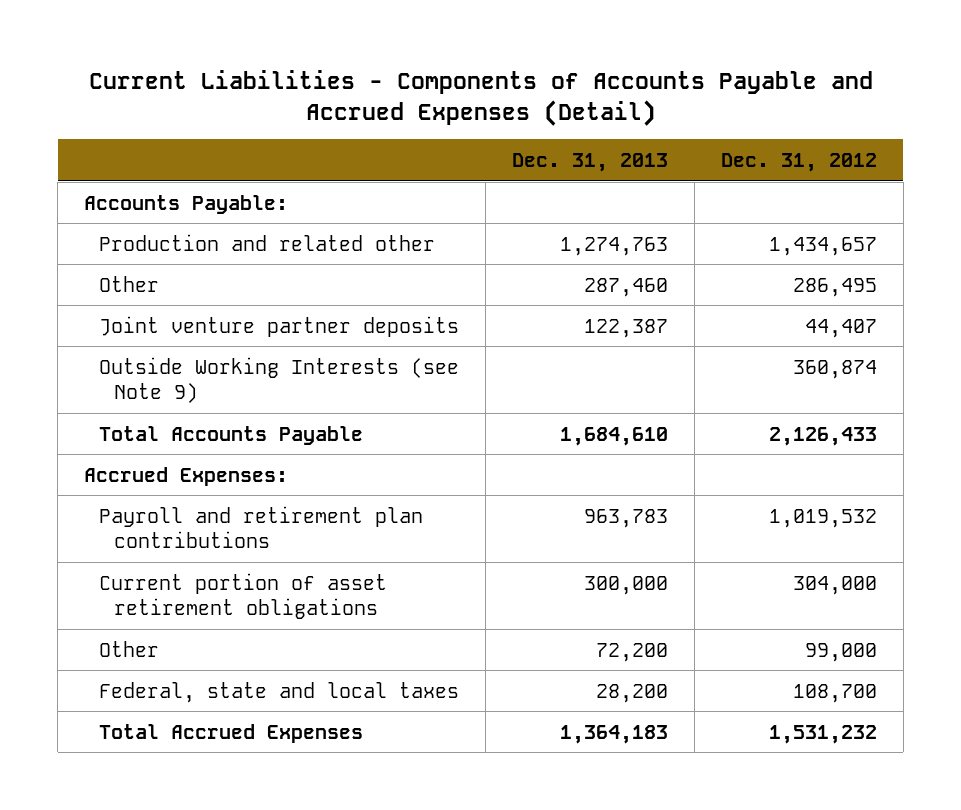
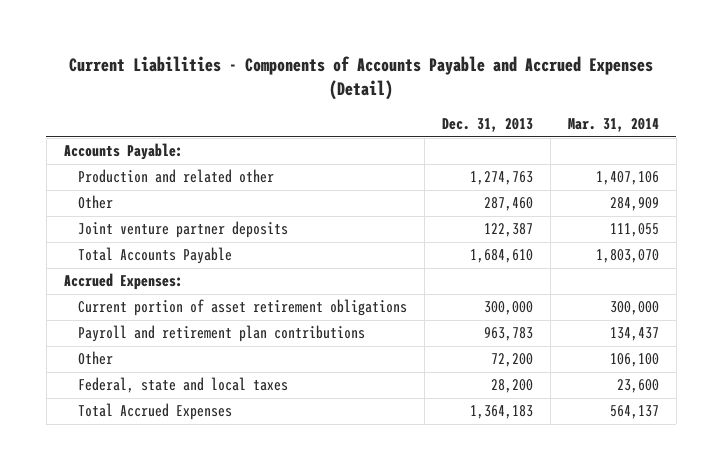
- | Dec. 31, 2013 | Dec. 31, 2012
+ | Dec. 31, 2013 | Mar. 31, 2014
- Outside Working Interests (see Note 9) | | 360,874
moved down: Payroll and retirement plan contributions | 963,783 | 134,437

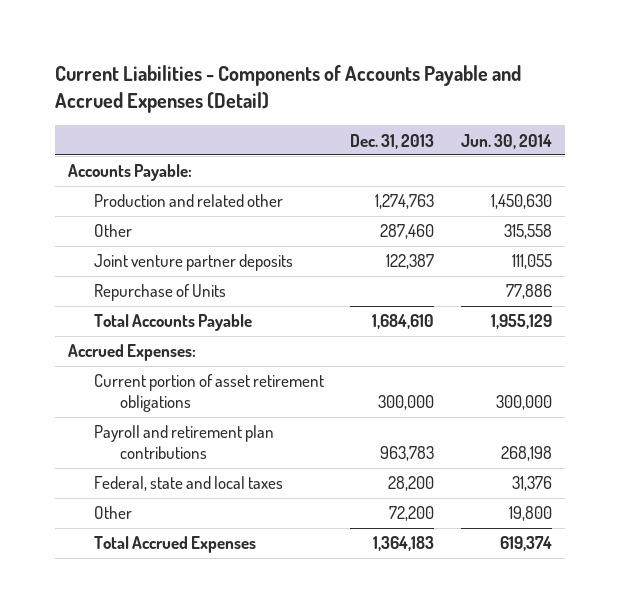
- | Dec. 31, 2013 | Mar. 31, 2014
+ | Dec. 31, 2013 | Jun. 30, 2014
+ Repurchase of Units | | 77,886
moved down: Other | 72,200 | 19,800

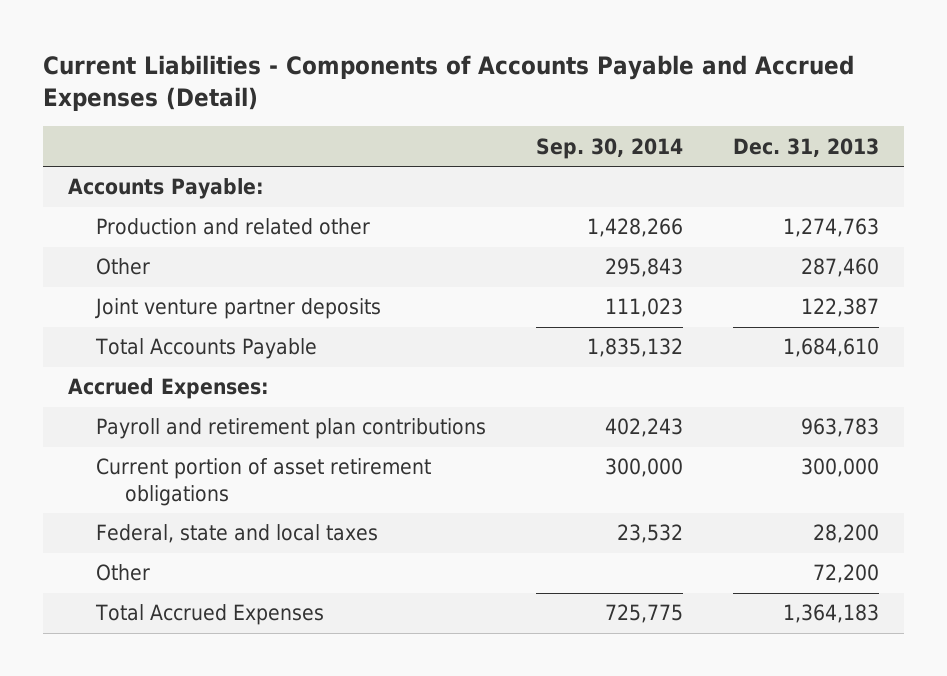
- | Dec. 31, 2013 | Jun. 30, 2014
+ | Sep. 30, 2014 | Dec. 31, 2013
- Repurchase of Units | | 77,886
moved down: Current portion of asset retirement obligations | 300,000 | 300,000

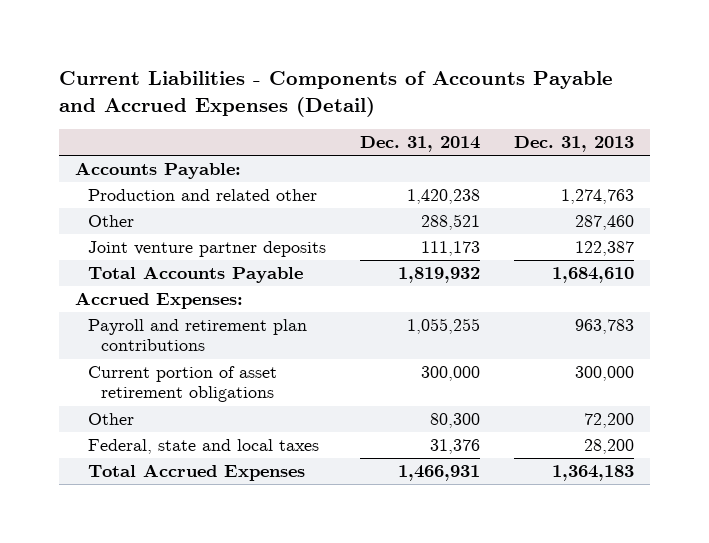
- | Sep. 30, 2014 | Dec. 31, 2013
+ | Dec. 31, 2014 | Dec. 31, 2013
moved down: Federal, state and local taxes | 31,376 | 28,200

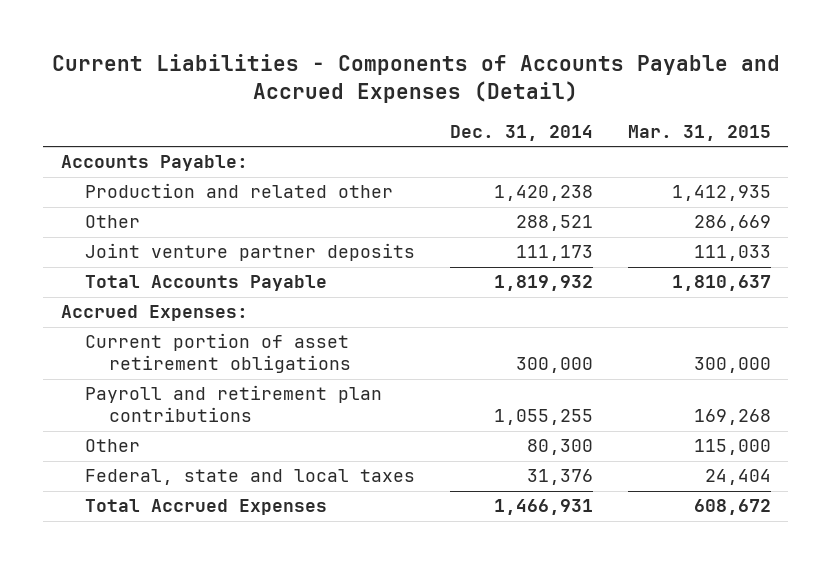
- | Dec. 31, 2014 | Dec. 31, 2013
+ | Dec. 31, 2014 | Mar. 31, 2015
moved down: Payroll and retirement plan contributions | 1,055,255 | 169,268

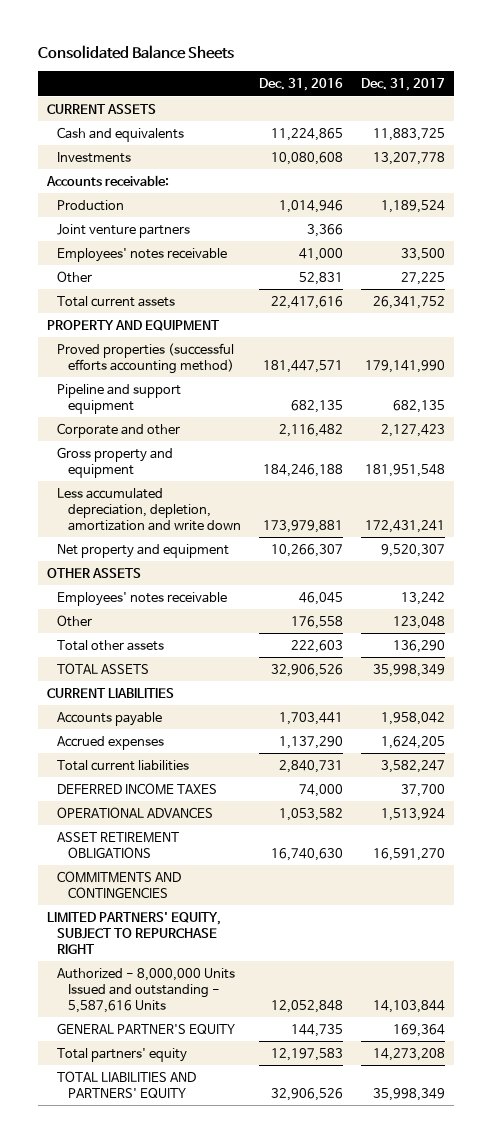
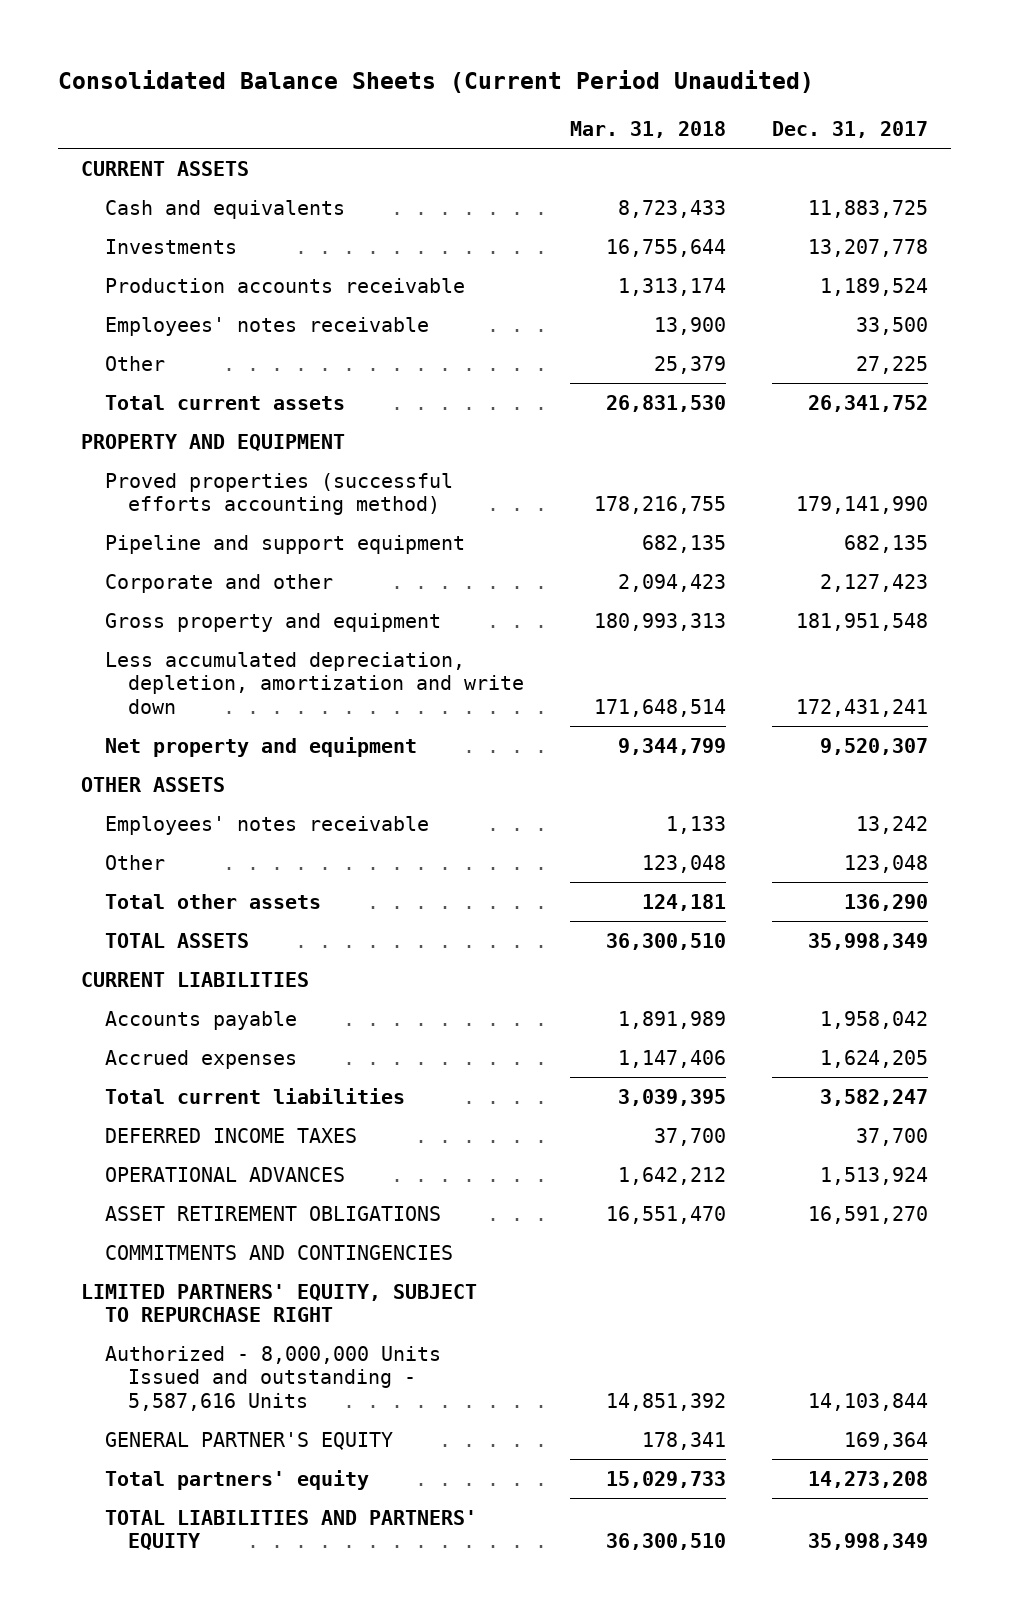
- Consolidated Balance Sheets
+ Consolidated Balance Sheets (Current Period Unaudited)
- | Dec. 31, 2016 | Dec. 31, 2017
+ | Mar. 31, 2018 | Dec. 31, 2017
- Accounts receivable:
- Production | 1,014,946 | 1,189,524
- Joint venture partners | 3,366 |
+ Production accounts receivable | 1,313,174 | 1,189,524

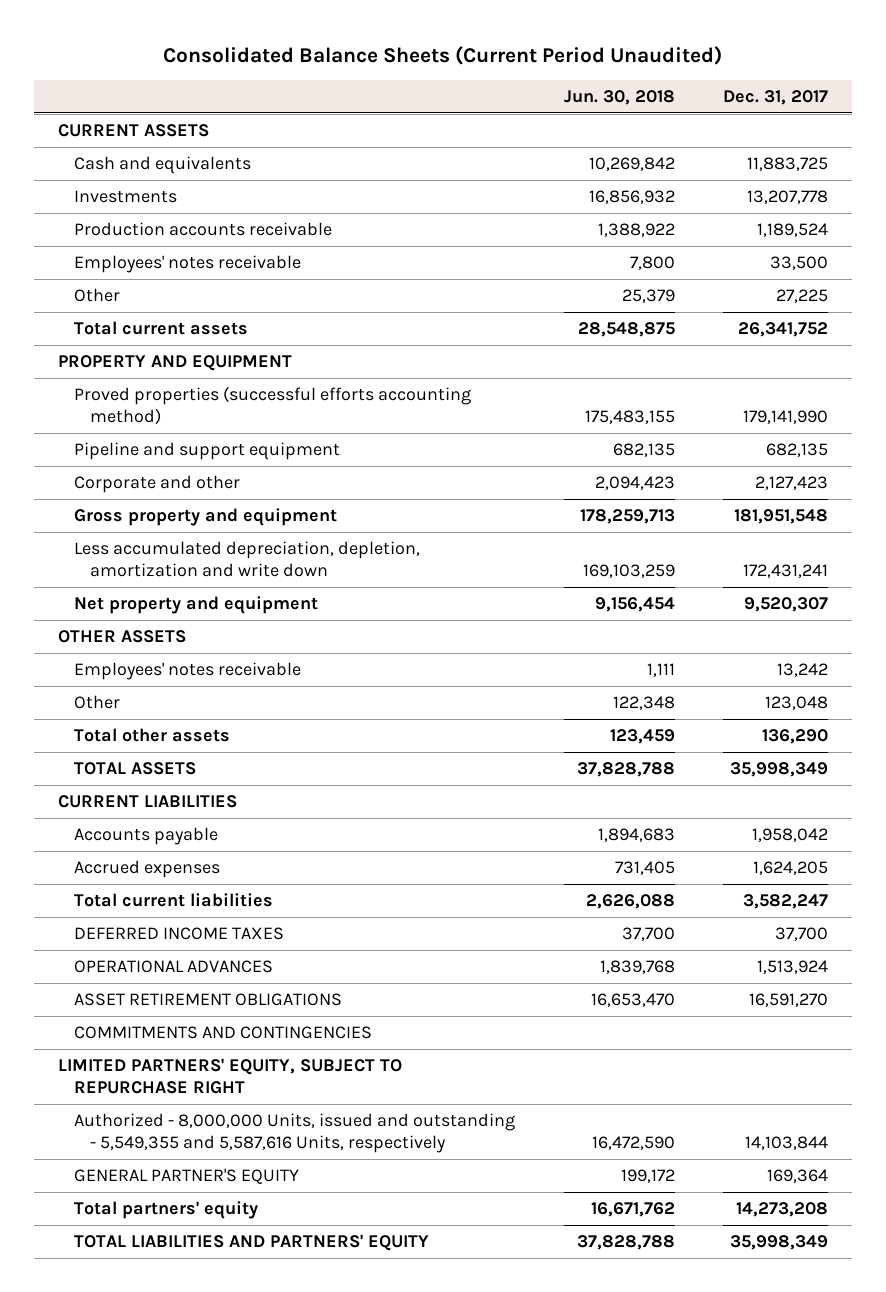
- | Mar. 31, 2018 | Dec. 31, 2017
+ | Jun. 30, 2018 | Dec. 31, 2017
- Authorized - 8,000,000 Units Issued and outstanding - 5,587,616 Units | 14,851,392 | 14,103,844
+ Authorized - 8,000,000 Units, issued and outstanding - 5,549,355 and 5,587,616 Units, respectively | 16,472,590 | 14,103,844

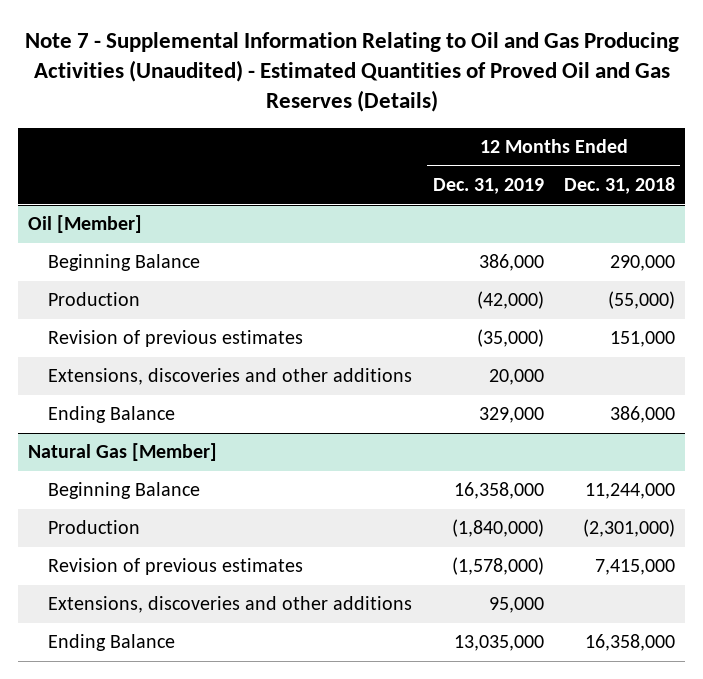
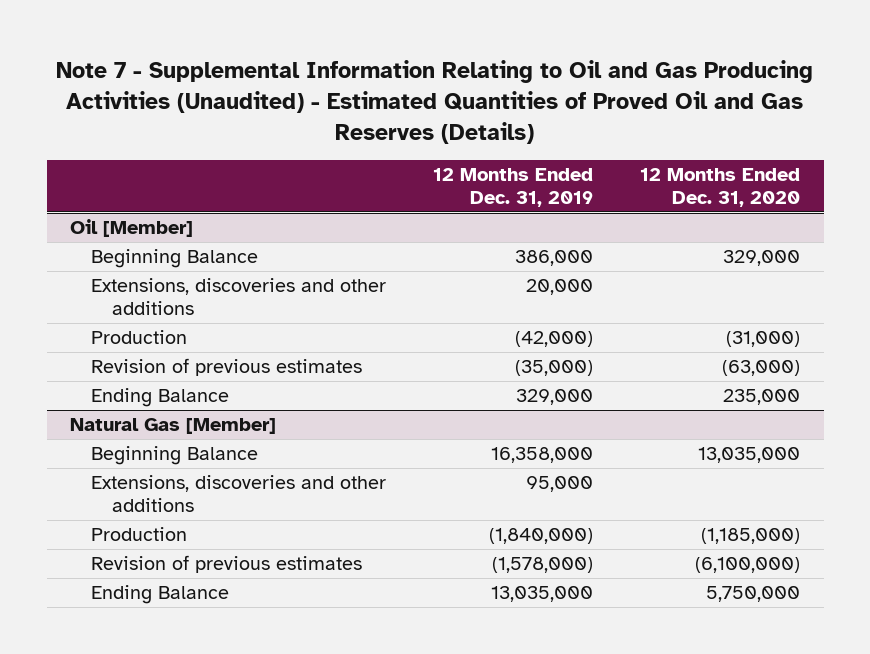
- | 12 Months Ended Dec. 31, 2019 | 12 Months Ended Dec. 31, 2018
+ | 12 Months Ended Dec. 31, 2019 | 12 Months Ended Dec. 31, 2020
@ Oil [Member]
moved up: Extensions, discoveries and other additions | 20,000 |
@ Natural Gas [Member]
moved up: Extensions, discoveries and other additions | 95,000 |

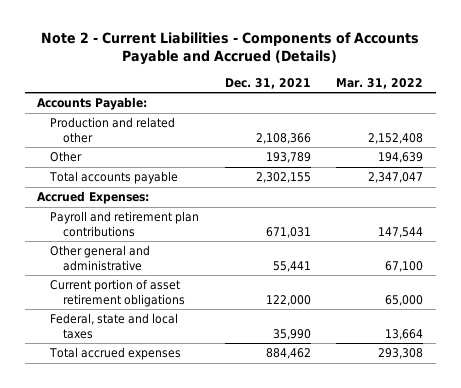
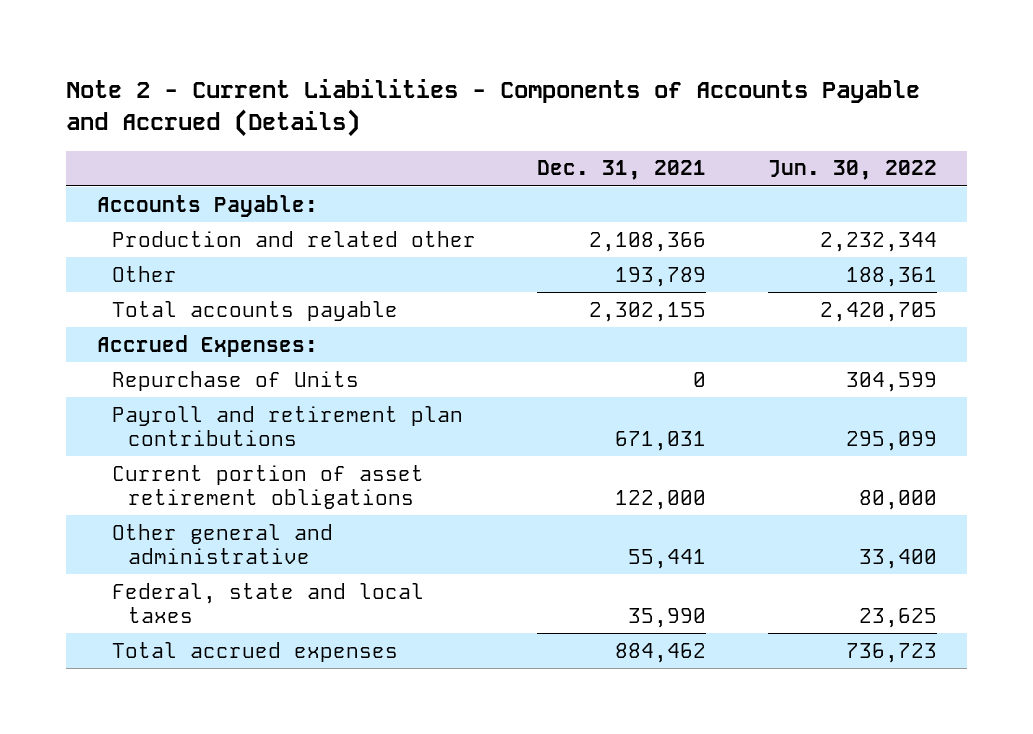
- | Dec. 31, 2021 | Mar. 31, 2022
+ | Dec. 31, 2021 | Jun. 30, 2022
+ Repurchase of Units | 0 | 304,599
moved down: Other general and administrative | 55,441 | 33,400

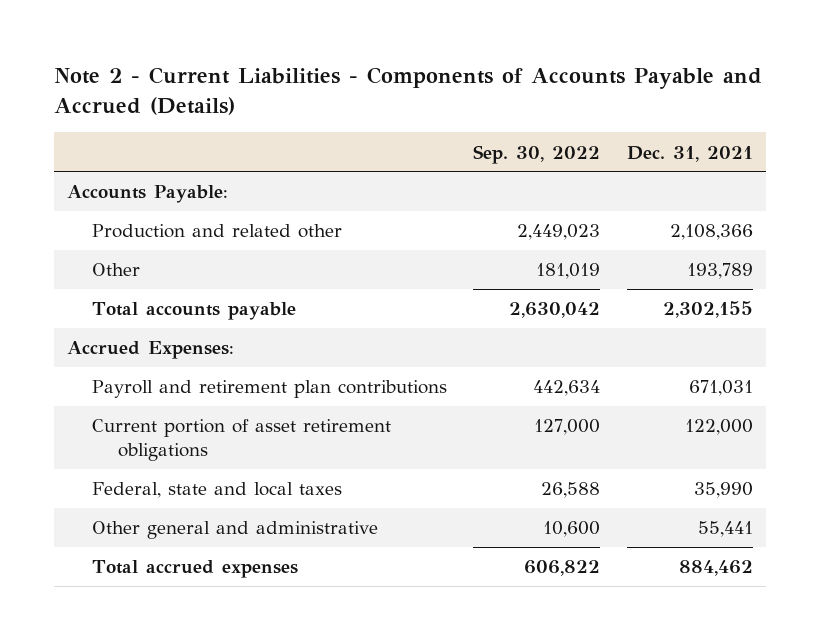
- | Dec. 31, 2021 | Jun. 30, 2022
+ | Sep. 30, 2022 | Dec. 31, 2021
- Repurchase of Units | 0 | 304,599
moved down: Other general and administrative | 10,600 | 55,441

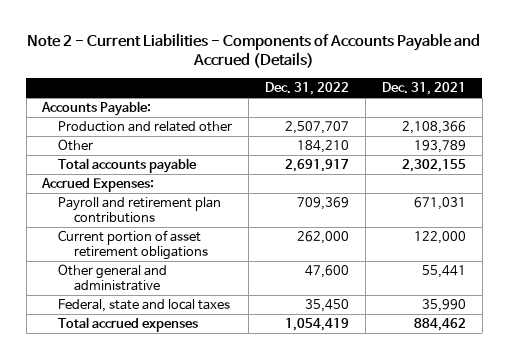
- | Sep. 30, 2022 | Dec. 31, 2021
+ | Dec. 31, 2022 | Dec. 31, 2021
moved down: Federal, state and local taxes | 35,450 | 35,990

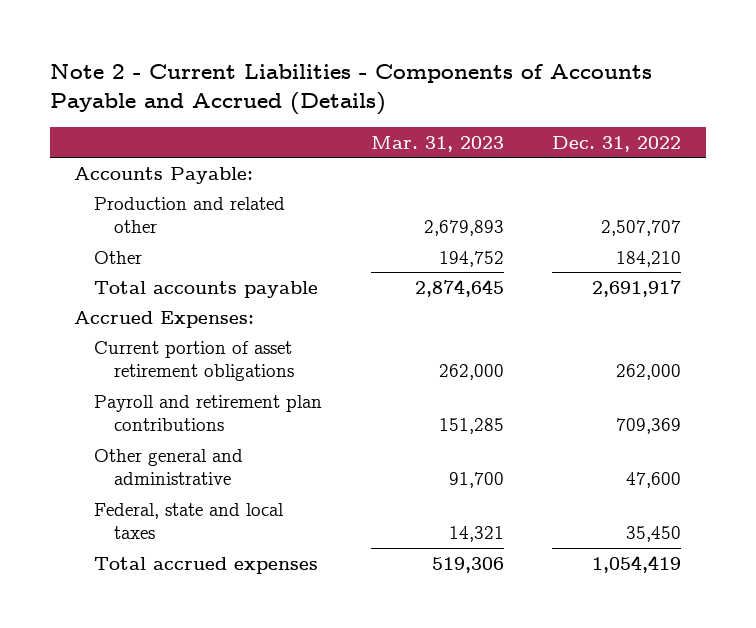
- | Dec. 31, 2022 | Dec. 31, 2021
+ | Mar. 31, 2023 | Dec. 31, 2022
moved down: Payroll and retirement plan contributions | 151,285 | 709,369

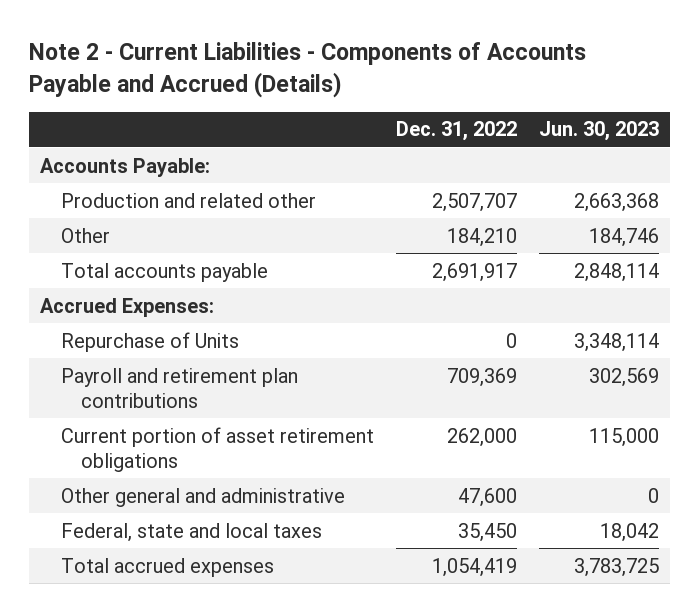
- | Mar. 31, 2023 | Dec. 31, 2022
+ | Dec. 31, 2022 | Jun. 30, 2023
+ Repurchase of Units | 0 | 3,348,114
moved down: Current portion of asset retirement obligations | 262,000 | 115,000

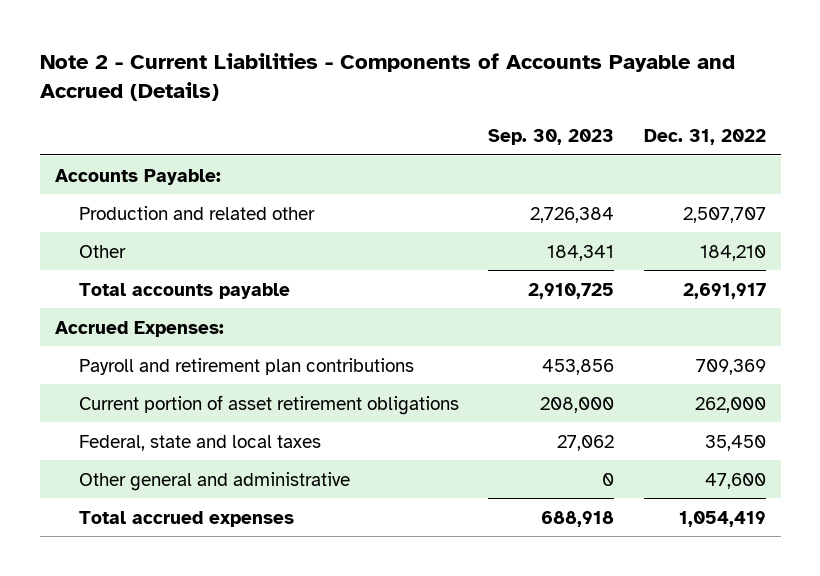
- | Dec. 31, 2022 | Jun. 30, 2023
+ | Sep. 30, 2023 | Dec. 31, 2022
- Repurchase of Units | 0 | 3,348,114
moved down: Other general and administrative | 0 | 47,600

